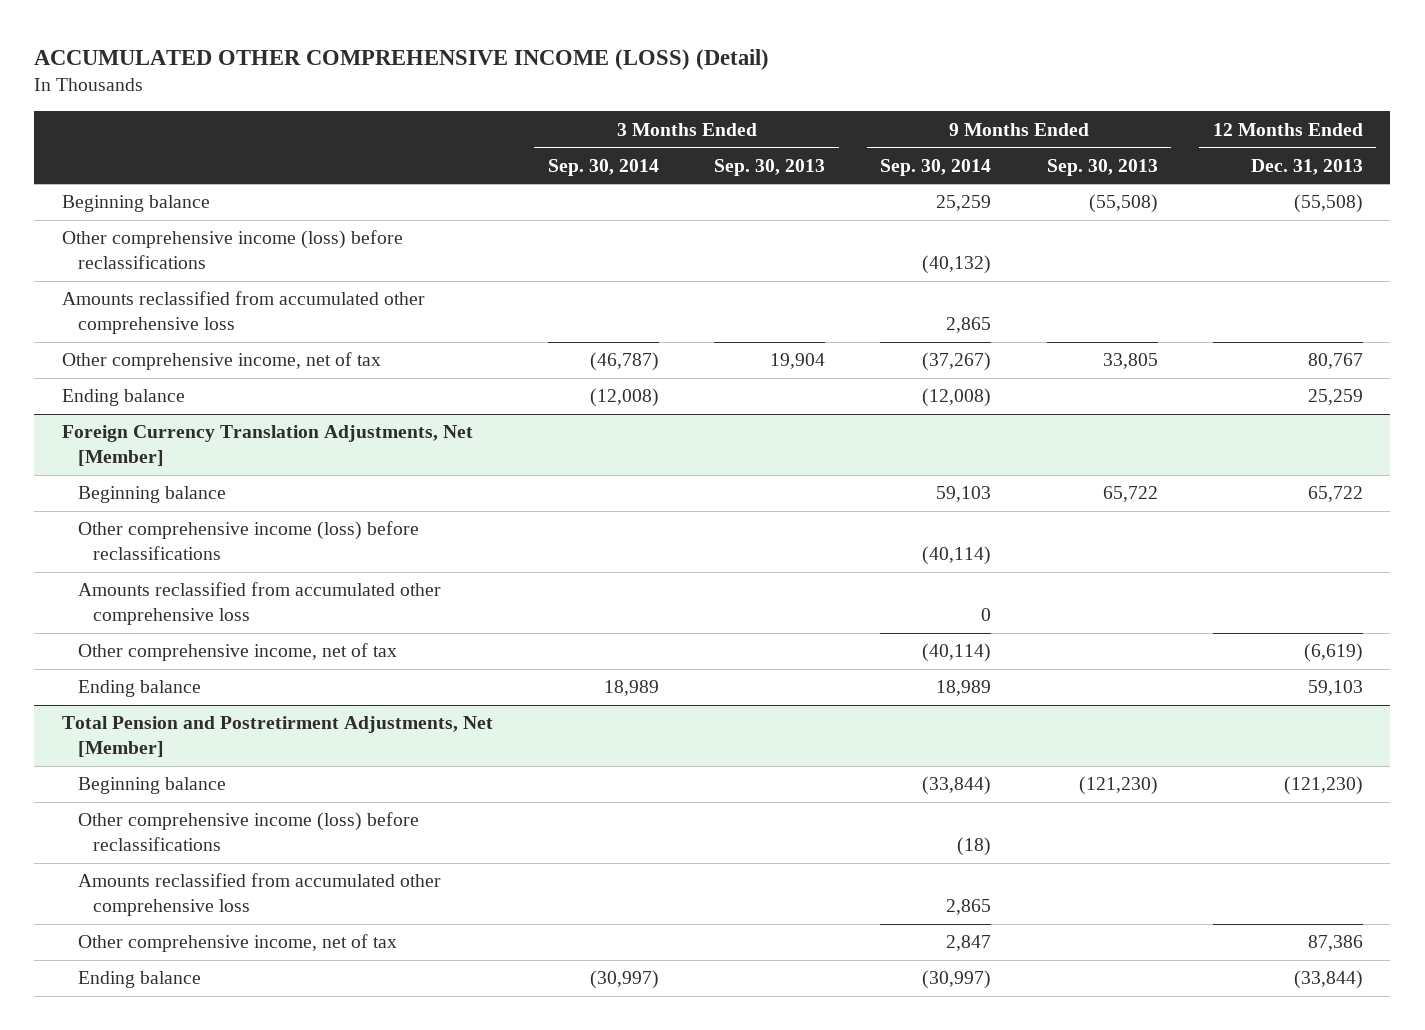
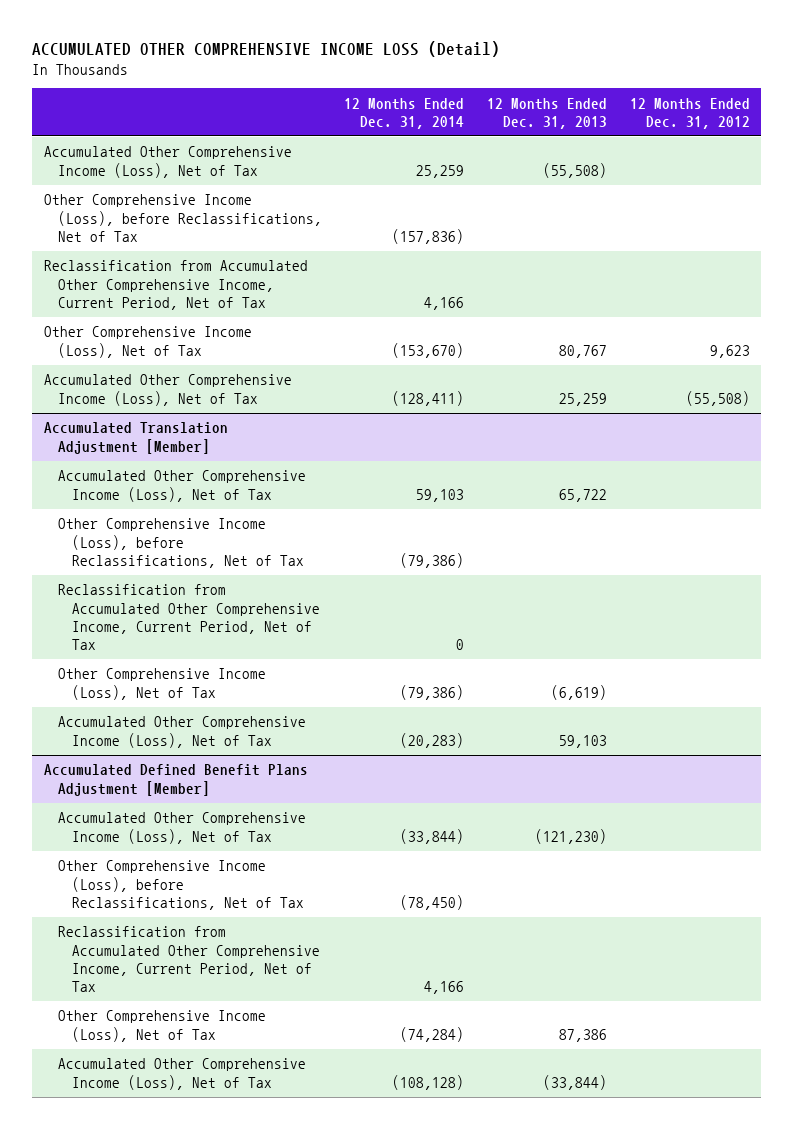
- ACCUMULATED OTHER COMPREHENSIVE INCOME (LOSS) (Detail)
+ ACCUMULATED OTHER COMPREHENSIVE INCOME LOSS (Detail)
- | 3 Months Ended Sep. 30, 2014 | 3 Months Ended Sep. 30, 2013 | 9 Months Ended Sep. 30, 2014 | 9 Months Ended Sep. 30, 2013 | 12 Months Ended Dec. 31, 2013
+ | 12 Months Ended Dec. 31, 2014 | 12 Months Ended Dec. 31, 2013 | 12 Months Ended Dec. 31, 2012
- Beginning balance | | | 25,259 | (55,508) | (55,508)
- Other comprehensive income (loss) before reclassifications | | | (40,132) | |
- Amounts reclassified from accumulated other comprehensive loss | | | 2,865 | |
- Other comprehensive income, net of tax | (46,787) | 19,904 | (37,267) | 33,805 | 80,767
- Ending balance | (12,008) | | (12,008) | | 25,259
- Foreign Currency Translation Adjustments, Net [Member]
- Beginning balance | | | 59,103 | 65,722 | 65,722
- Other comprehensive income (loss) before reclassifications | | | (40,114) | |
- Amounts reclassified from accumulated other comprehensive loss | | | 0 | |
- Other comprehensive income, net of tax | | | (40,114) | | (6,619)
- Ending balance | 18,989 | | 18,989 | | 59,103
- Total Pension and Postretirment Adjustments, Net [Member]
- Beginning balance | | | (33,844) | (121,230) | (121,230)
- Other comprehensive income (loss) before reclassifications | | | (18) | |
- Amounts reclassified from accumulated other comprehensive loss | | | 2,865 | |
- Other comprehensive income, net of tax | | | 2,847 | | 87,386
- Ending balance | (30,997) | | (30,997) | | (33,844)
+ Accumulated Other Comprehensive Income (Loss), Net of Tax | 25,259 | (55,508) |
+ Other Comprehensive Income (Loss), before Reclassifications, Net of Tax | (157,836) | |
+ Reclassification from Accumulated Other Comprehensive Income, Current Period, Net of Tax | 4,166 | |
+ Other Comprehensive Income (Loss), Net of Tax | (153,670) | 80,767 | 9,623
+ Accumulated Other Comprehensive Income (Loss), Net of Tax | (128,411) | 25,259 | (55,508)
+ Accumulated Translation Adjustment [Member]
+ Accumulated Other Comprehensive Income (Loss), Net of Tax | 59,103 | 65,722 |
+ Other Comprehensive Income (Loss), before Reclassifications, Net of Tax | (79,386) | |
+ Reclassification from Accumulated Other Comprehensive Income, Current Period, Net of Tax | 0 | |
+ Other Comprehensive Income (Loss), Net of Tax | (79,386) | (6,619) |
+ Accumulated Other Comprehensive Income (Loss), Net of Tax | (20,283) | 59,103 |
+ Accumulated Defined Benefit Plans Adjustment [Member]
+ Accumulated Other Comprehensive Income (Loss), Net of Tax | (33,844) | (121,230) |
+ Other Comprehensive Income (Loss), before Reclassifications, Net of Tax | (78,450) | |
+ Reclassification from Accumulated Other Comprehensive Income, Current Period, Net of Tax | 4,166 | |
+ Other Comprehensive Income (Loss), Net of Tax | (74,284) | 87,386 |
+ Accumulated Other Comprehensive Income (Loss), Net of Tax | (108,128) | (33,844) |

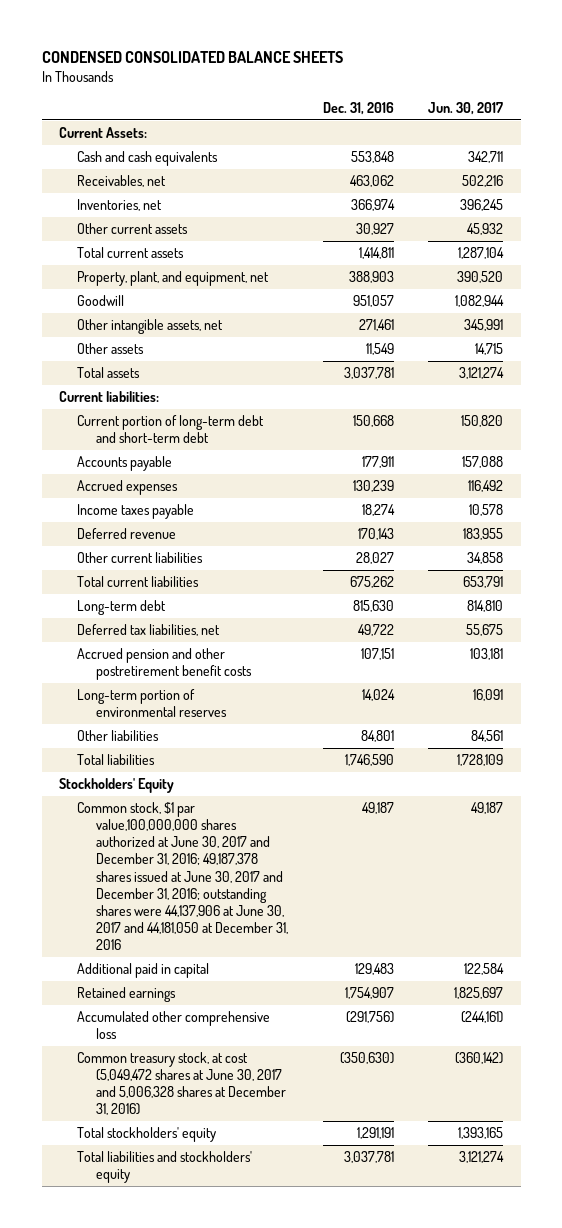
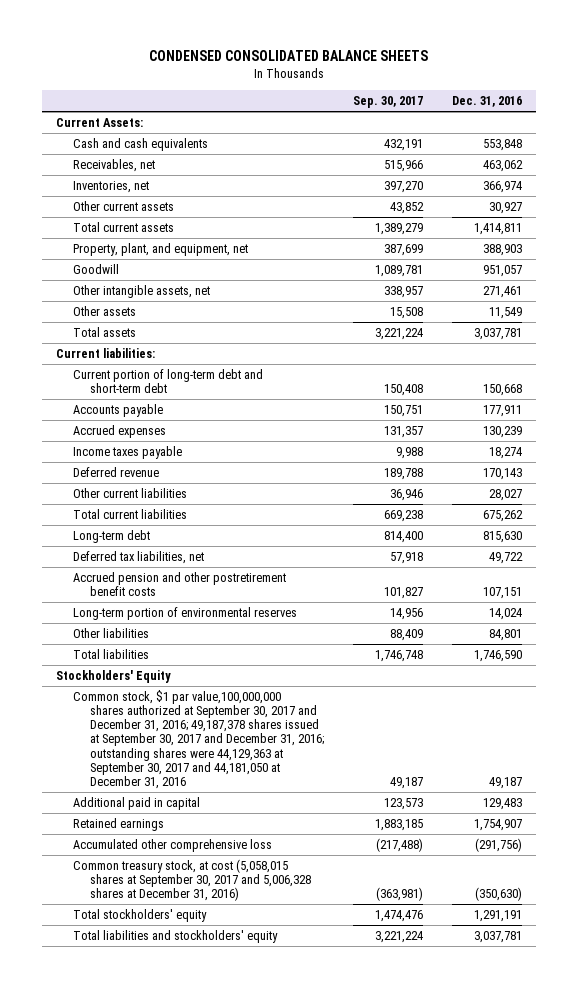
- | Dec. 31, 2016 | Jun. 30, 2017
+ | Sep. 30, 2017 | Dec. 31, 2016
- Common stock, $1 par value,100,000,000 shares authorized at June 30, 2017 and December 31, 2016; 49,187,378 shares issued at June 30, 2017 and December 31, 2016; outstanding shares were 44,137,906 at June 30, 2017 and 44,181,050 at December 31, 2016 | 49,187 | 49,187
+ Common stock, $1 par value,100,000,000 shares authorized at September 30, 2017 and December 31, 2016; 49,187,378 shares issued at September 30, 2017 and December 31, 2016; outstanding shares were 44,129,363 at September 30, 2017 and 44,181,050 at December 31, 2016 | 49,187 | 49,187
- Common treasury stock, at cost (5,049,472 shares at June 30, 2017 and 5,006,328 shares at December 31, 2016) | (350,630) | (360,142)
+ Common treasury stock, at cost (5,058,015 shares at September 30, 2017 and 5,006,328 shares at December 31, 2016) | (363,981) | (350,630)

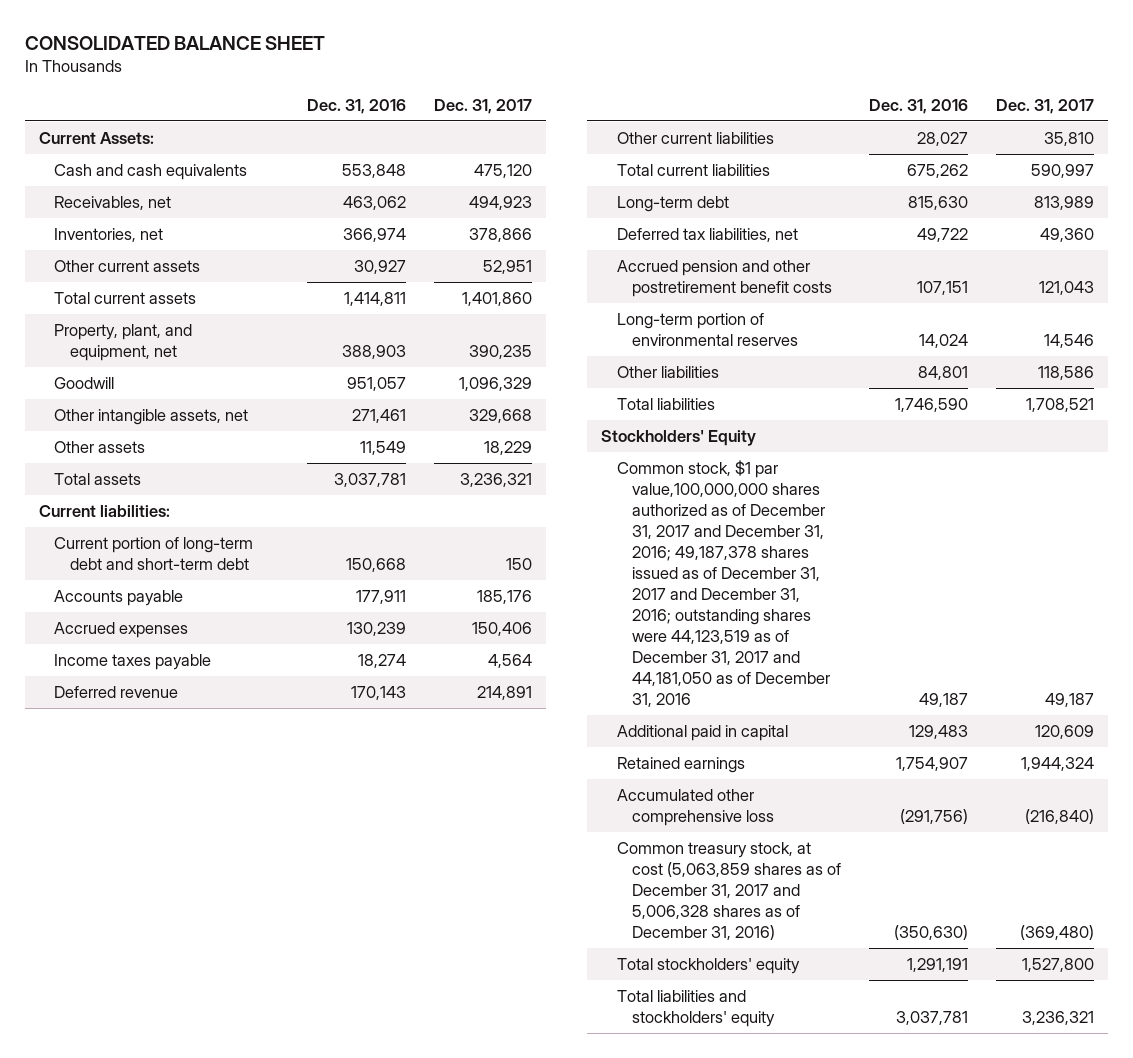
- CONDENSED CONSOLIDATED BALANCE SHEETS
+ CONSOLIDATED BALANCE SHEET
- | Sep. 30, 2017 | Dec. 31, 2016
+ | Dec. 31, 2016 | Dec. 31, 2017
- Common stock, $1 par value,100,000,000 shares authorized at September 30, 2017 and December 31, 2016; 49,187,378 shares issued at September 30, 2017 and December 31, 2016; outstanding shares were 44,129,363 at September 30, 2017 and 44,181,050 at December 31, 2016 | 49,187 | 49,187
+ Common stock, $1 par value,100,000,000 shares authorized as of December 31, 2017 and December 31, 2016; 49,187,378 shares issued as of December 31, 2017 and December 31, 2016; outstanding shares were 44,123,519 as of December 31, 2017 and 44,181,050 as of December 31, 2016 | 49,187 | 49,187
- Common treasury stock, at cost (5,058,015 shares at September 30, 2017 and 5,006,328 shares at December 31, 2016) | (363,981) | (350,630)
+ Common treasury stock, at cost (5,063,859 shares as of December 31, 2017 and 5,006,328 shares as of December 31, 2016) | (350,630) | (369,480)

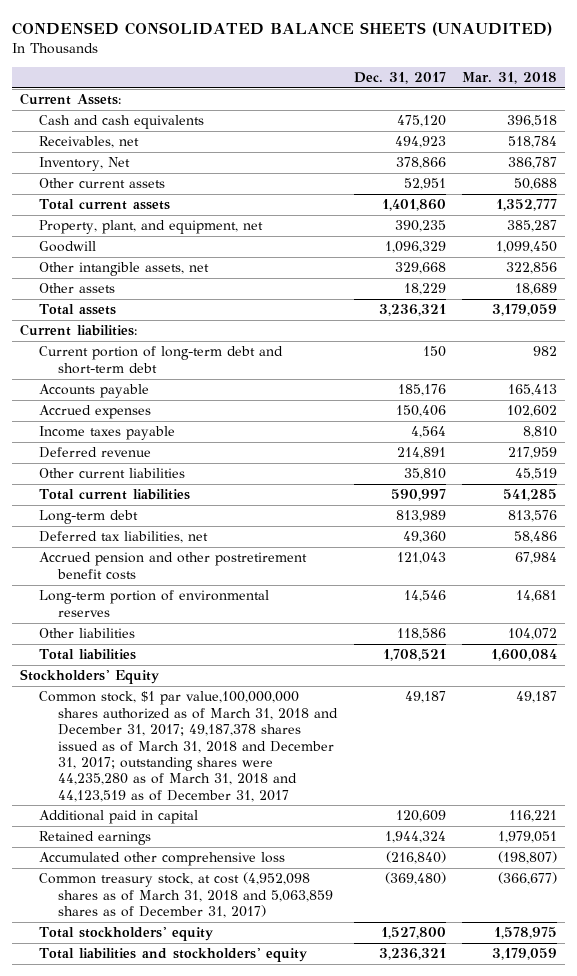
- CONSOLIDATED BALANCE SHEET
+ CONDENSED CONSOLIDATED BALANCE SHEETS (UNAUDITED)
- | Dec. 31, 2016 | Dec. 31, 2017
+ | Dec. 31, 2017 | Mar. 31, 2018
- Inventories, net | 366,974 | 378,866
+ Inventory, Net | 378,866 | 386,787
- Common stock, $1 par value,100,000,000 shares authorized as of December 31, 2017 and December 31, 2016; 49,187,378 shares issued as of December 31, 2017 and December 31, 2016; outstanding shares were 44,123,519 as of December 31, 2017 and 44,181,050 as of December 31, 2016 | 49,187 | 49,187
+ Common stock, $1 par value,100,000,000 shares authorized as of March 31, 2018 and December 31, 2017; 49,187,378 shares issued as of March 31, 2018 and December 31, 2017; outstanding shares were 44,235,280 as of March 31, 2018 and 44,123,519 as of December 31, 2017 | 49,187 | 49,187
- Common treasury stock, at cost (5,063,859 shares as of December 31, 2017 and 5,006,328 shares as of December 31, 2016) | (350,630) | (369,480)
+ Common treasury stock, at cost (4,952,098 shares as of March 31, 2018 and 5,063,859 shares as of December 31, 2017) | (369,480) | (366,677)

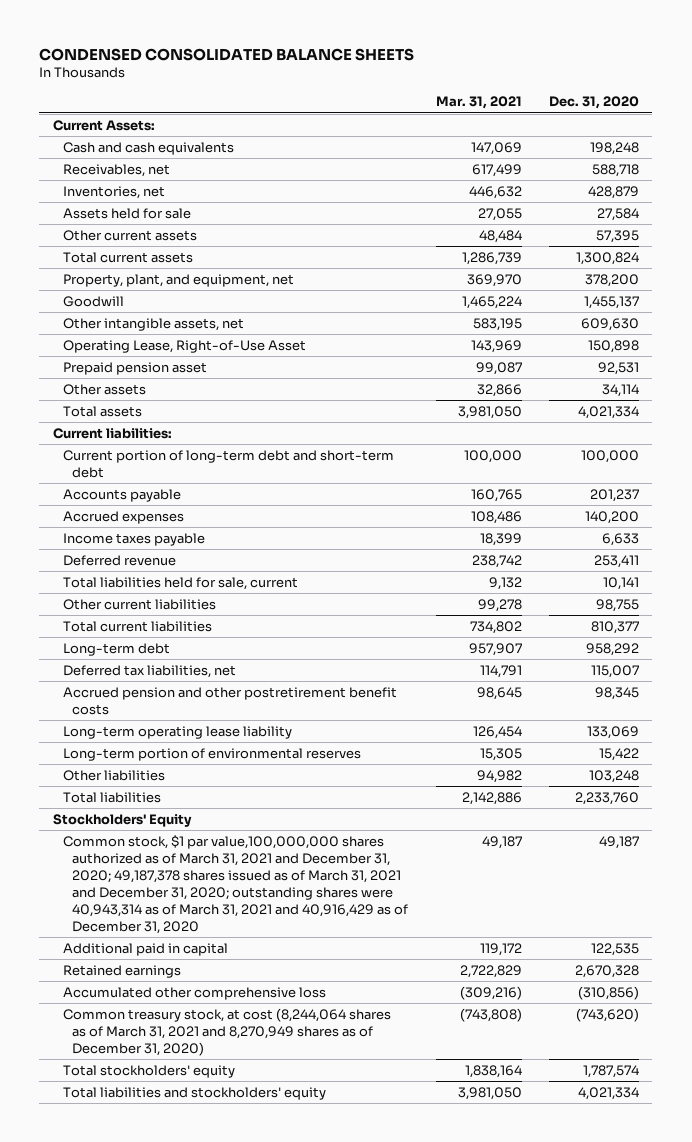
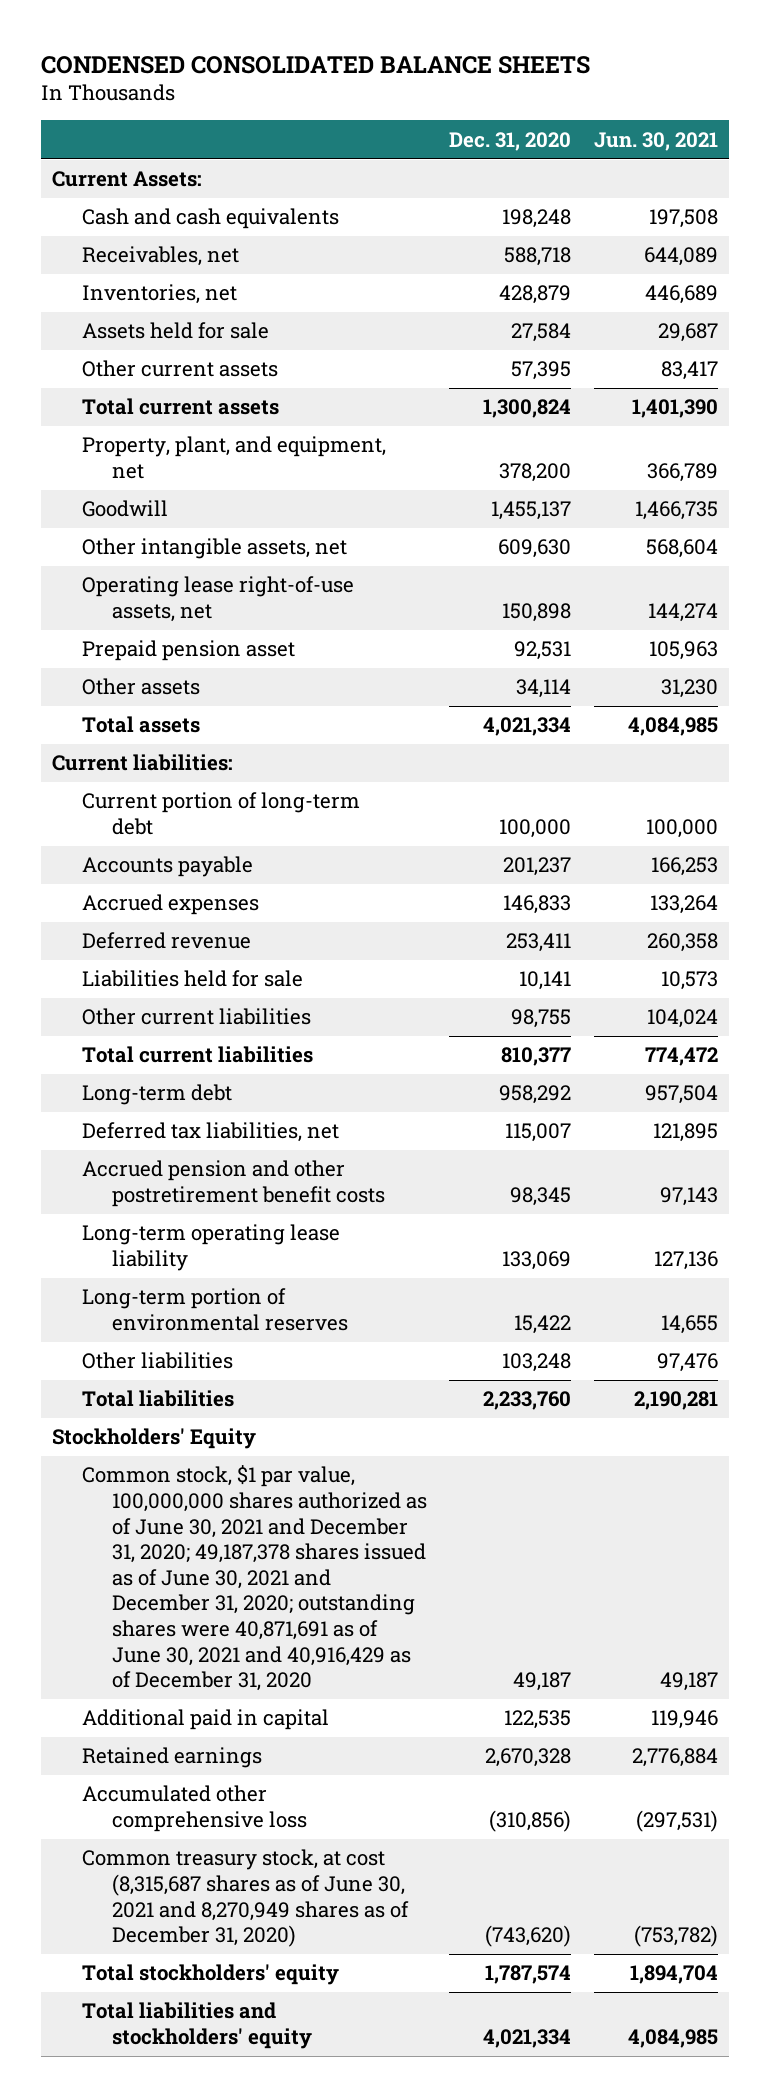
- | Mar. 31, 2021 | Dec. 31, 2020
+ | Dec. 31, 2020 | Jun. 30, 2021
- Operating Lease, Right-of-Use Asset | 143,969 | 150,898
+ Operating lease right-of-use assets, net | 150,898 | 144,274
- Current portion of long-term debt and short-term debt | 100,000 | 100,000
+ Current portion of long-term debt | 100,000 | 100,000
- Accrued expenses | 108,486 | 140,200
- Income taxes payable | 18,399 | 6,633
+ Accrued expenses | 146,833 | 133,264
- Total liabilities held for sale, current | 9,132 | 10,141
+ Liabilities held for sale | 10,141 | 10,573
- Common stock, $1 par value,100,000,000 shares authorized as of March 31, 2021 and December 31, 2020; 49,187,378 shares issued as of March 31, 2021 and December 31, 2020; outstanding shares were 40,943,314 as of March 31, 2021 and 40,916,429 as of December 31, 2020 | 49,187 | 49,187
+ Common stock, $1 par value, 100,000,000 shares authorized as of June 30, 2021 and December 31, 2020; 49,187,378 shares issued as of June 30, 2021 and December 31, 2020; outstanding shares were 40,871,691 as of June 30, 2021 and 40,916,429 as of December 31, 2020 | 49,187 | 49,187
- Common treasury stock, at cost (8,244,064 shares as of March 31, 2021 and 8,270,949 shares as of December 31, 2020) | (743,808) | (743,620)
+ Common treasury stock, at cost (8,315,687 shares as of June 30, 2021 and 8,270,949 shares as of December 31, 2020) | (743,620) | (753,782)

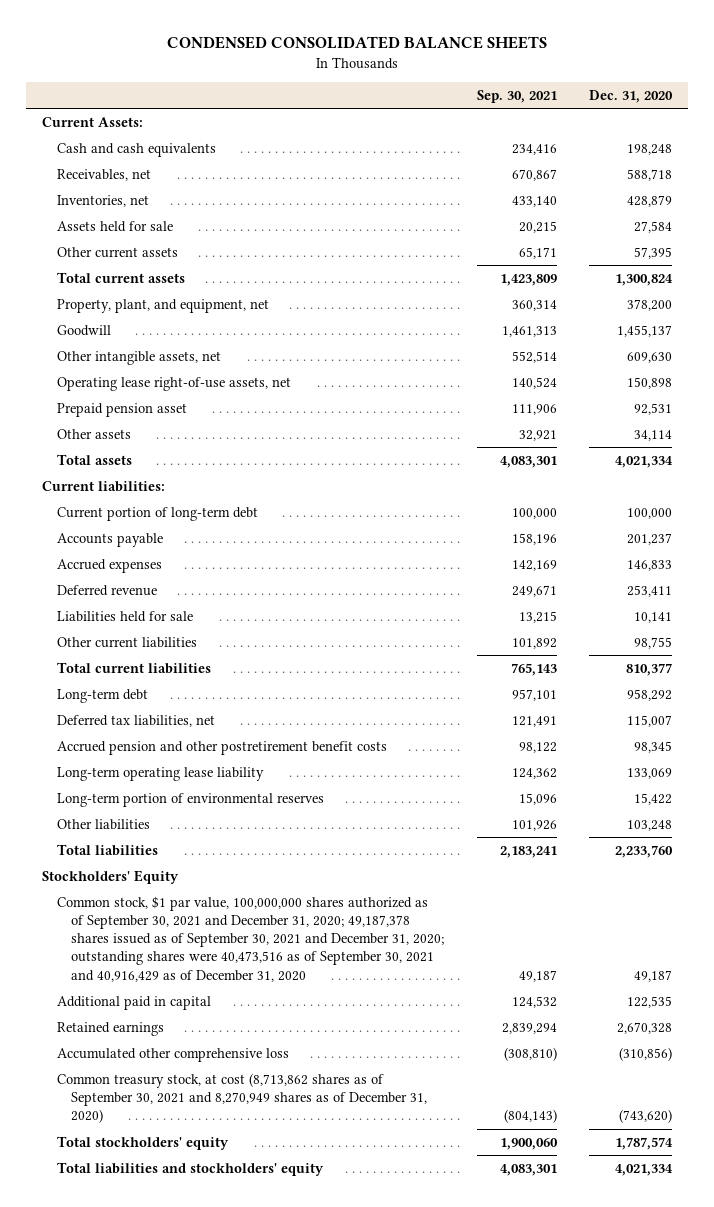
- | Dec. 31, 2020 | Jun. 30, 2021
+ | Sep. 30, 2021 | Dec. 31, 2020
- Common stock, $1 par value, 100,000,000 shares authorized as of June 30, 2021 and December 31, 2020; 49,187,378 shares issued as of June 30, 2021 and December 31, 2020; outstanding shares were 40,871,691 as of June 30, 2021 and 40,916,429 as of December 31, 2020 | 49,187 | 49,187
+ Common stock, $1 par value, 100,000,000 shares authorized as of September 30, 2021 and December 31, 2020; 49,187,378 shares issued as of September 30, 2021 and December 31, 2020; outstanding shares were 40,473,516 as of September 30, 2021 and 40,916,429 as of December 31, 2020 | 49,187 | 49,187
- Common treasury stock, at cost (8,315,687 shares as of June 30, 2021 and 8,270,949 shares as of December 31, 2020) | (743,620) | (753,782)
+ Common treasury stock, at cost (8,713,862 shares as of September 30, 2021 and 8,270,949 shares as of December 31, 2020) | (804,143) | (743,620)

